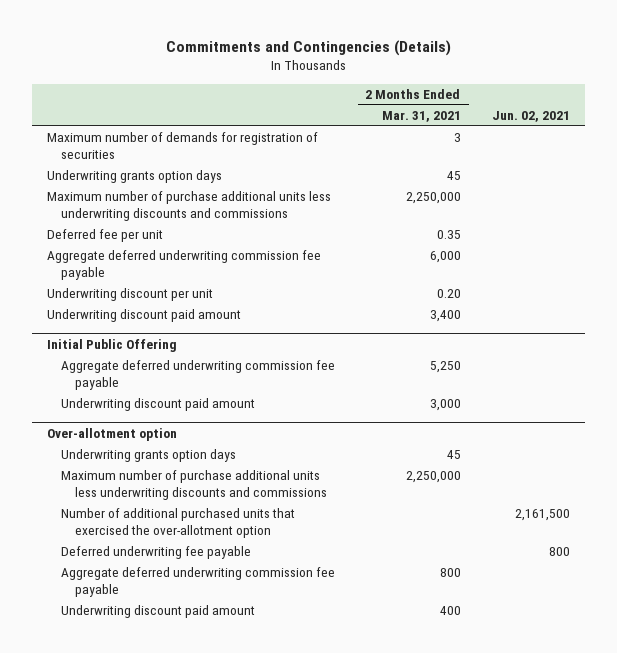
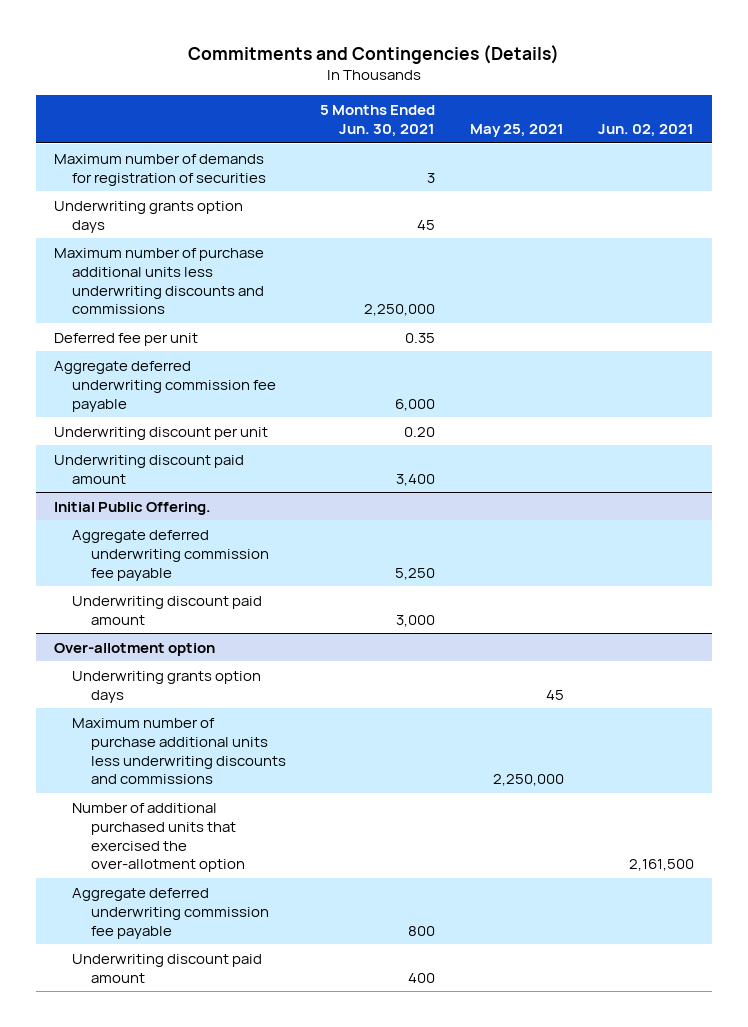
- | 2 Months Ended Mar. 31, 2021 | Jun. 02, 2021
+ | 5 Months Ended Jun. 30, 2021 | May 25, 2021 | Jun. 02, 2021
- Initial Public Offering
+ Initial Public Offering.
@ Over-allotment option
- Deferred underwriting fee payable | | 800

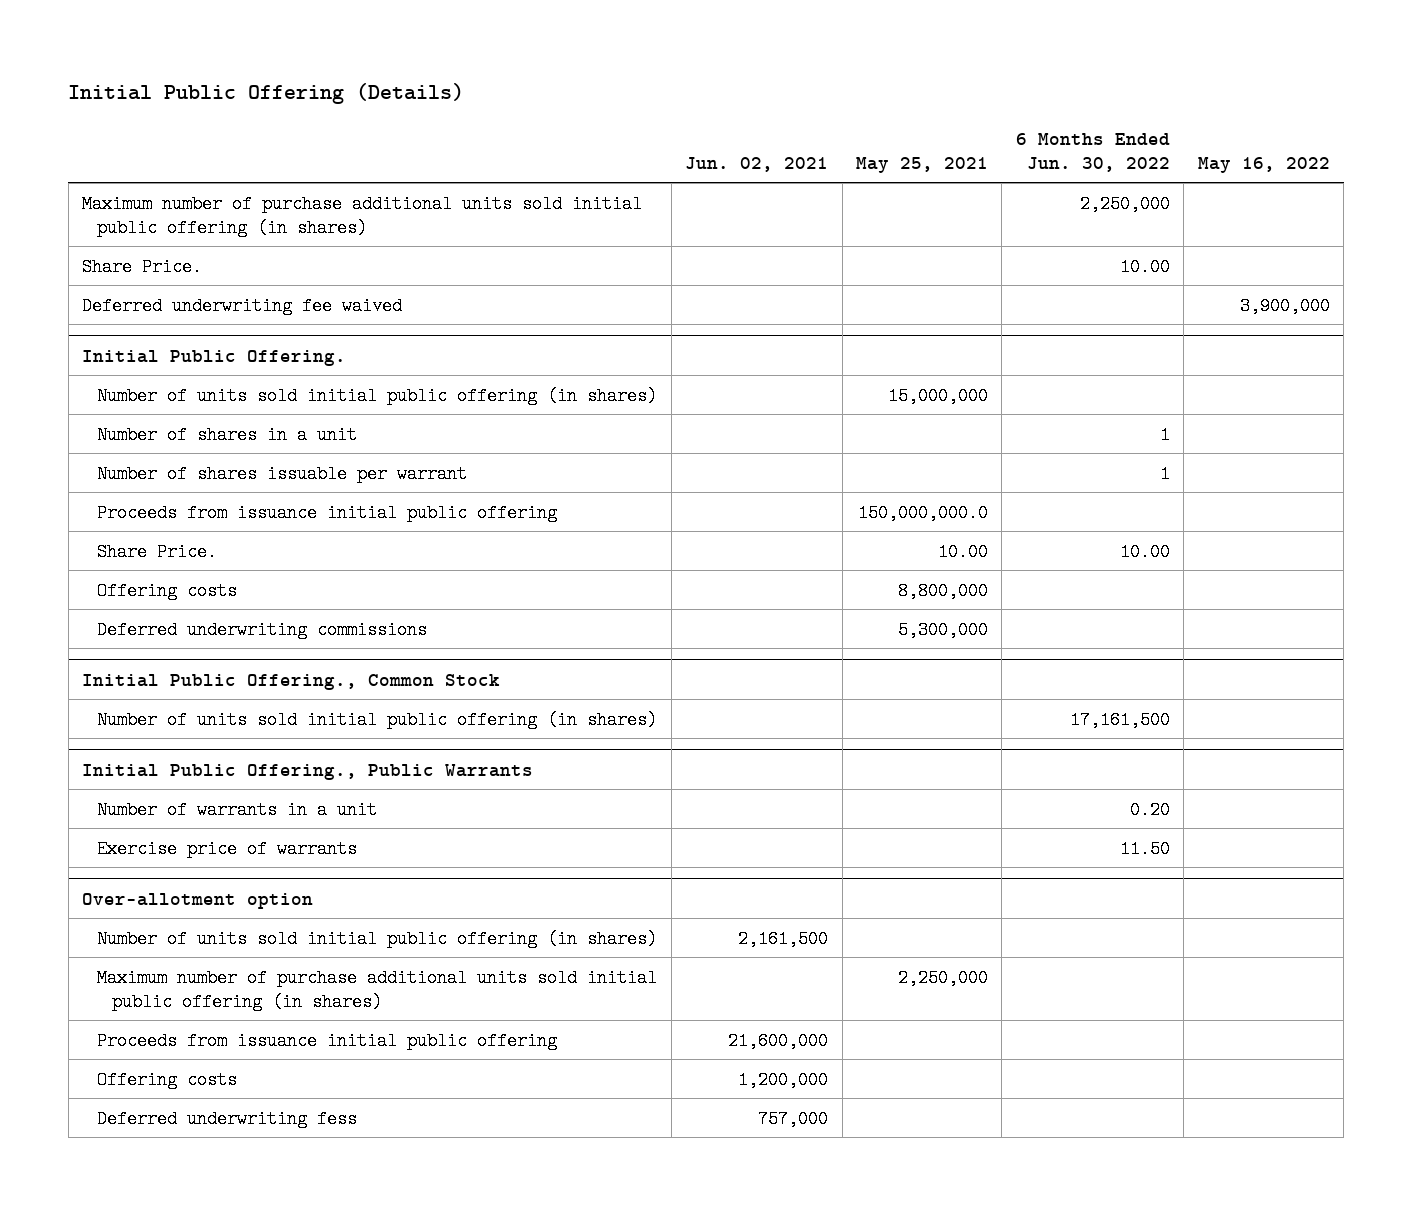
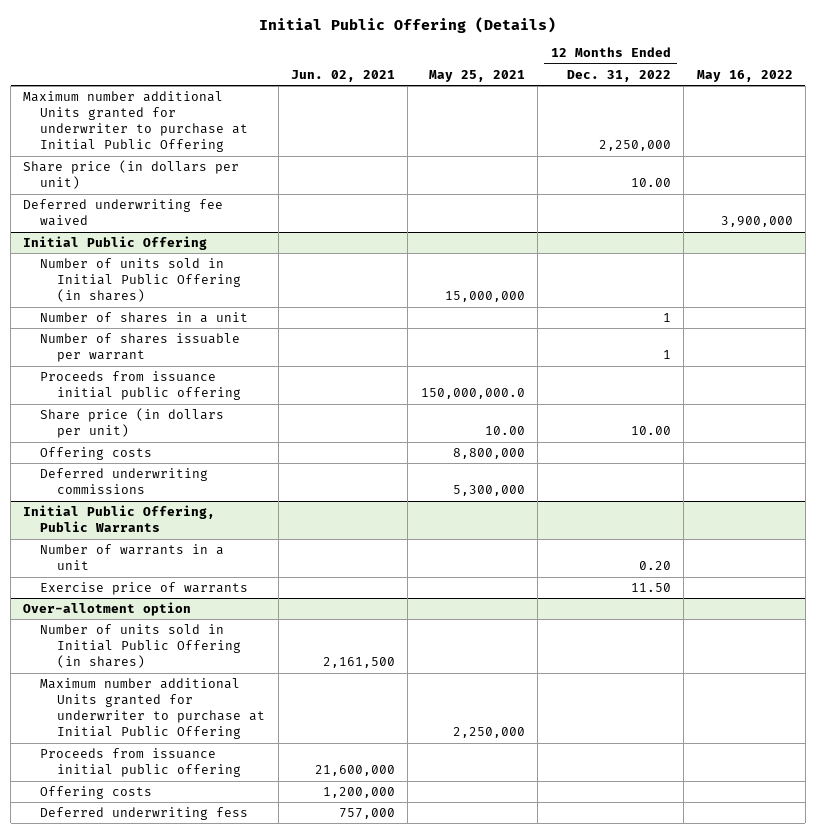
- | Jun. 02, 2021 | May 25, 2021 | 6 Months Ended Jun. 30, 2022 | May 16, 2022
+ | Jun. 02, 2021 | May 25, 2021 | 12 Months Ended Dec. 31, 2022 | May 16, 2022
- Maximum number of purchase additional units sold initial public offering (in shares) | | | 2,250,000 |
- Share Price. | | | 10.00 |
+ Maximum number additional Units granted for underwriter to purchase at Initial Public Offering | | | 2,250,000 |
+ Share price (in dollars per unit) | | | 10.00 |
- Initial Public Offering.
- Number of units sold initial public offering (in shares) | | 15,000,000 | |
+ Initial Public Offering
+ Number of units sold in Initial Public Offering (in shares) | | 15,000,000 | |
- Share Price. | | 10.00 | 10.00 |
+ Share price (in dollars per unit) | | 10.00 | 10.00 |
- Initial Public Offering., Common Stock
- Number of units sold initial public offering (in shares) | | | 17,161,500 |
- Initial Public Offering., Public Warrants
+ Initial Public Offering, Public Warrants
@ Over-allotment option
- Number of units sold initial public offering (in shares) | 2,161,500 | | |
- Maximum number of purchase additional units sold initial public offering (in shares) | | 2,250,000 | |
+ Number of units sold in Initial Public Offering (in shares) | 2,161,500 | | |
+ Maximum number additional Units granted for underwriter to purchase at Initial Public Offering | | 2,250,000 | |

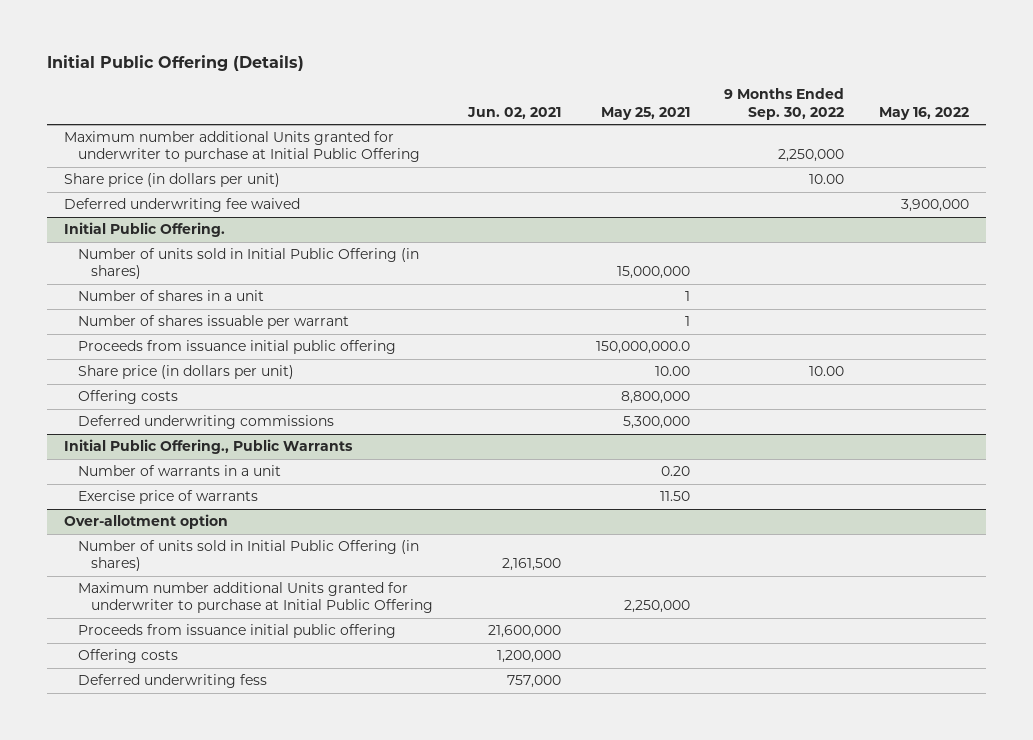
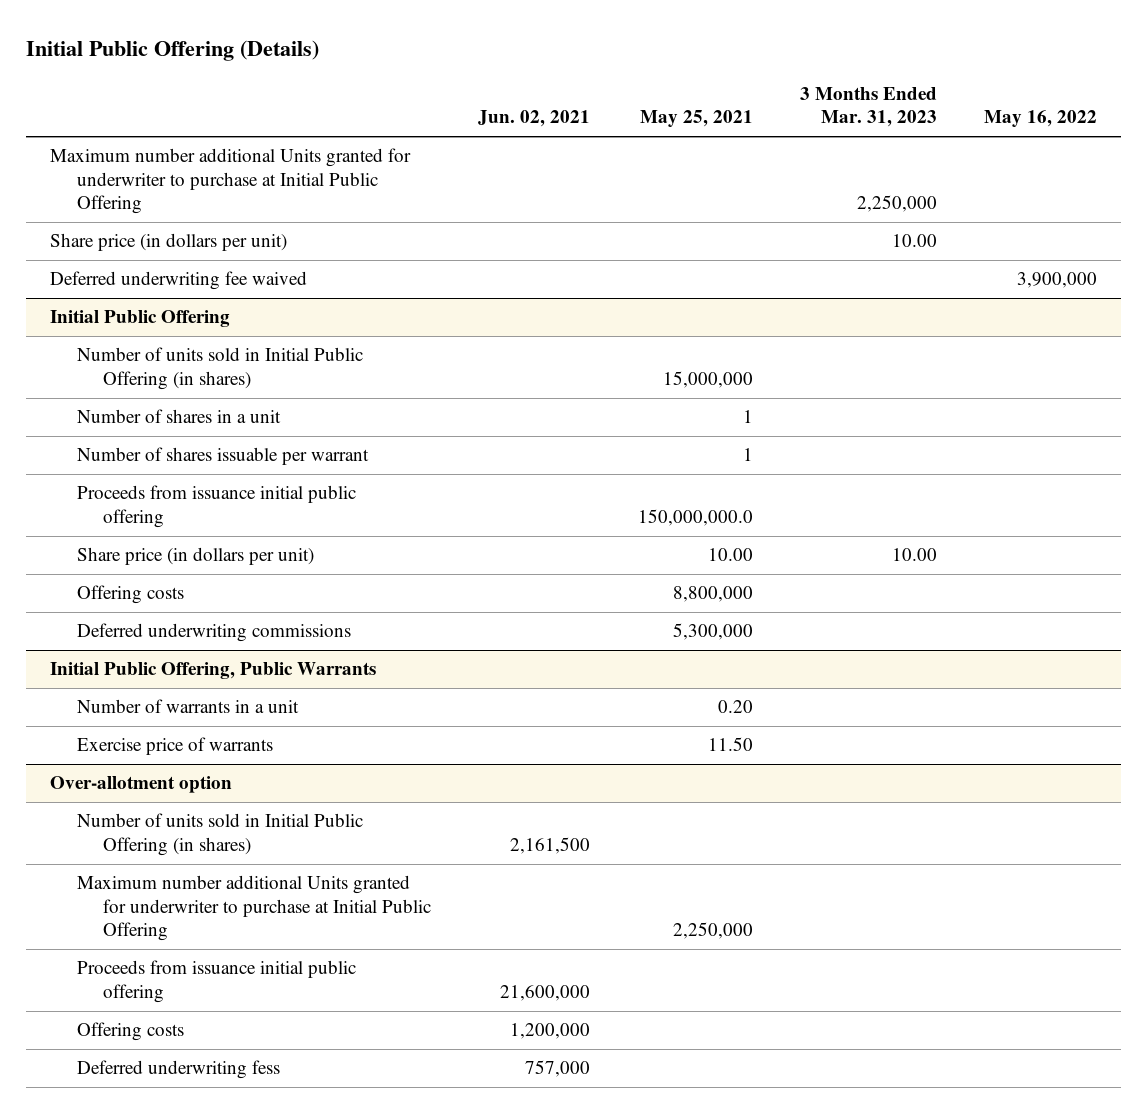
- | Jun. 02, 2021 | May 25, 2021 | 9 Months Ended Sep. 30, 2022 | May 16, 2022
+ | Jun. 02, 2021 | May 25, 2021 | 3 Months Ended Mar. 31, 2023 | May 16, 2022
- Initial Public Offering.
+ Initial Public Offering
- Initial Public Offering., Public Warrants
+ Initial Public Offering, Public Warrants

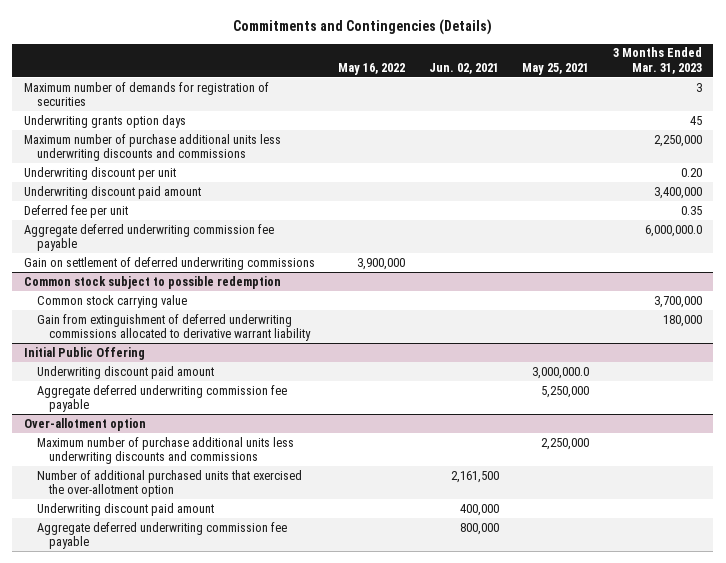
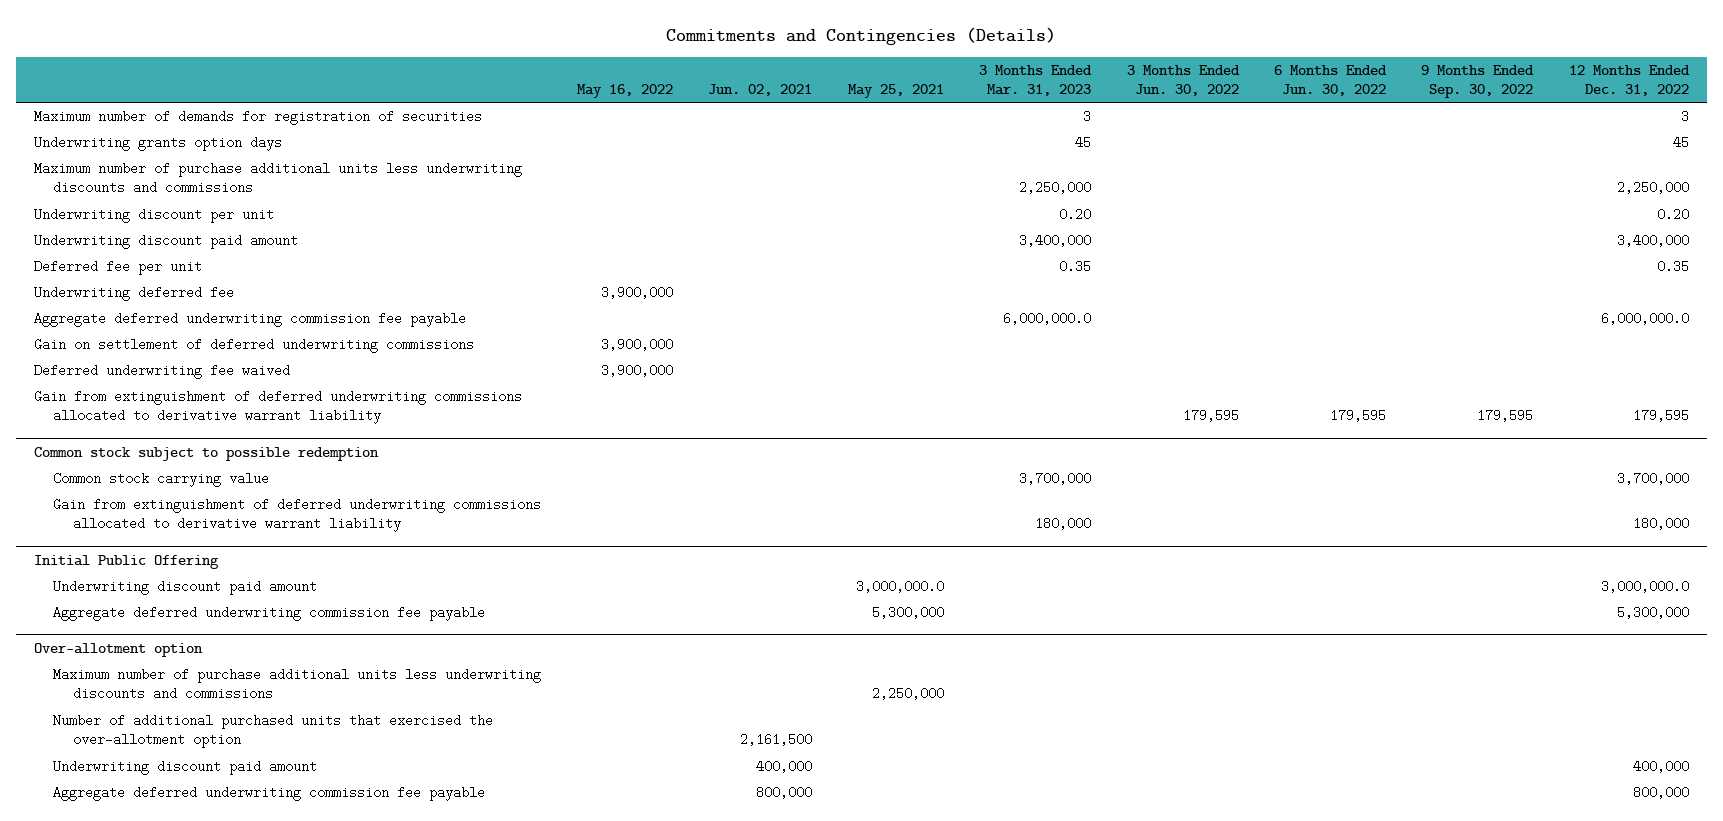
- | May 16, 2022 | Jun. 02, 2021 | May 25, 2021 | 3 Months Ended Mar. 31, 2023
+ | May 16, 2022 | Jun. 02, 2021 | May 25, 2021 | 3 Months Ended Mar. 31, 2023 | 3 Months Ended Jun. 30, 2022 | 6 Months Ended Jun. 30, 2022 | 9 Months Ended Sep. 30, 2022 | 12 Months Ended Dec. 31, 2022
+ Underwriting deferred fee | 3,900,000 | | | | | | |
+ Deferred underwriting fee waived | 3,900,000 | | | | | | |
+ Gain from extinguishment of deferred underwriting commissions allocated to derivative warrant liability | | | | | 179,595 | 179,595 | 179,595 | 179,595
@ Initial Public Offering
- Aggregate deferred underwriting commission fee payable | | | 5,250,000 |
+ Aggregate deferred underwriting commission fee payable | | | 5,300,000 | | | | | 5,300,000

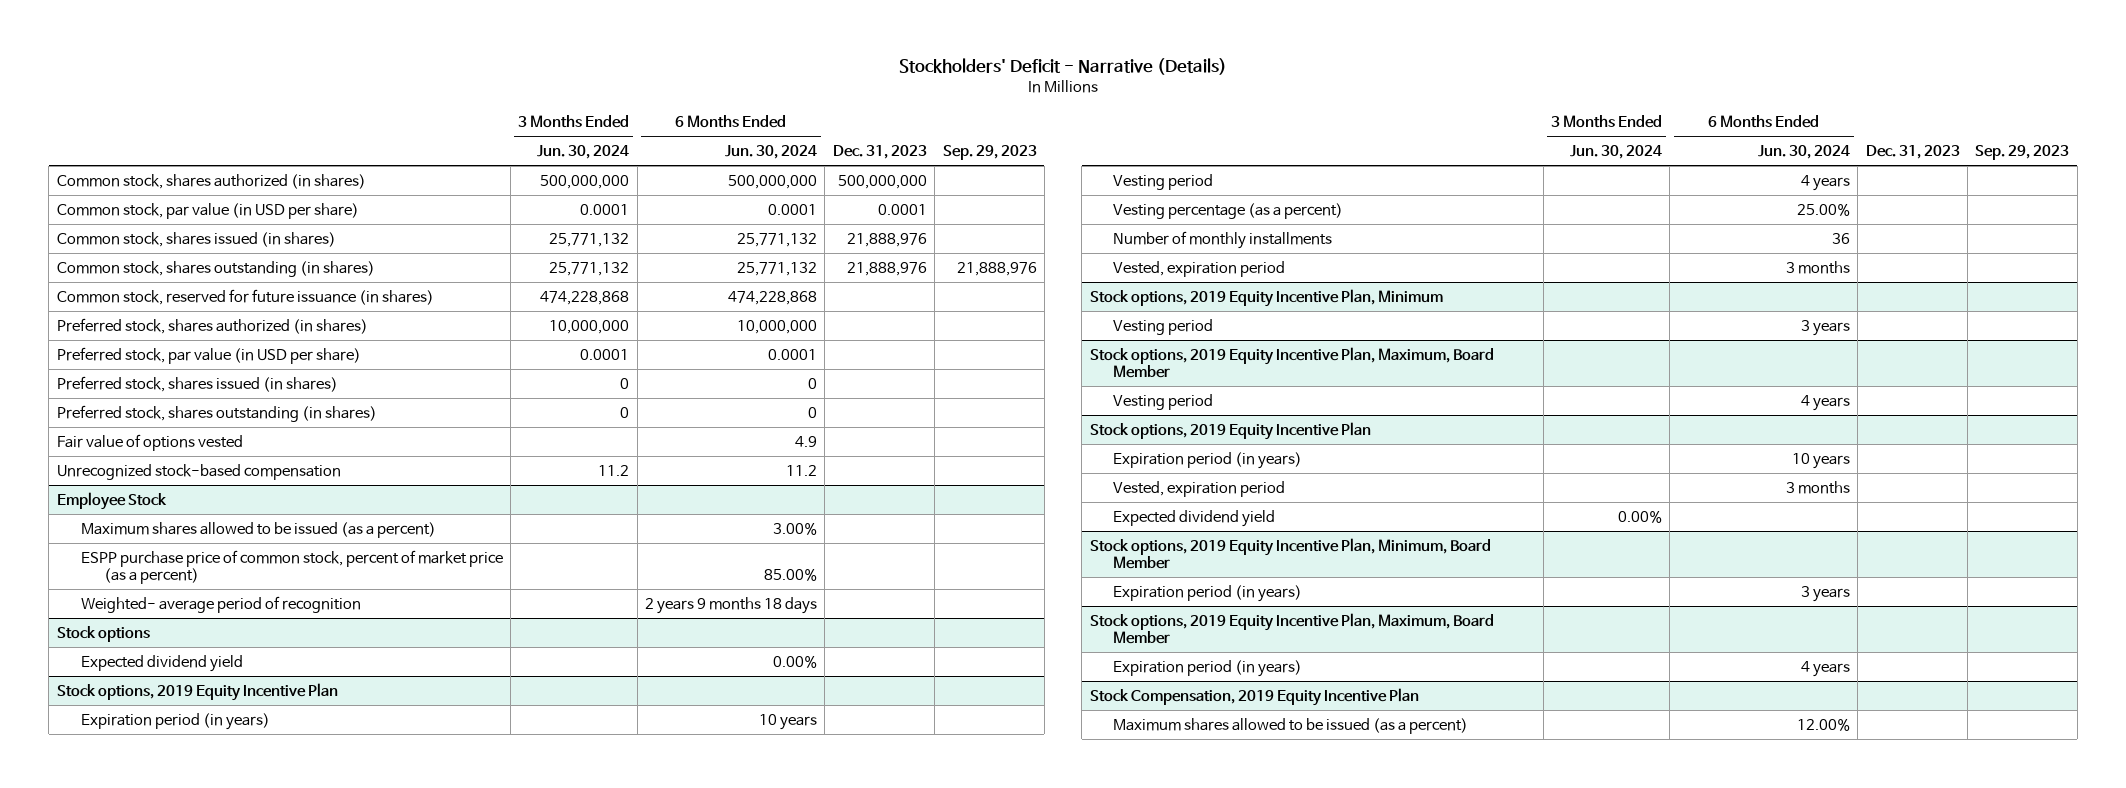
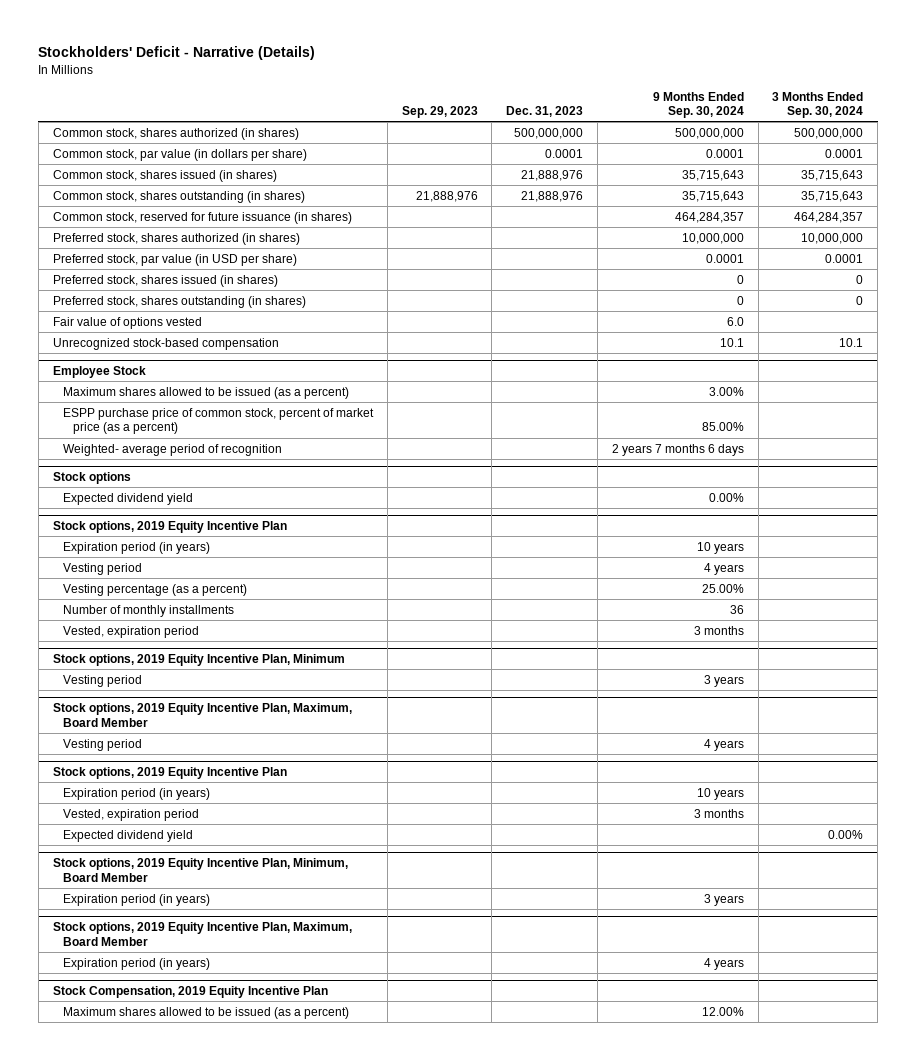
- | 3 Months Ended Jun. 30, 2024 | 6 Months Ended Jun. 30, 2024 | Dec. 31, 2023 | Sep. 29, 2023
+ | Sep. 29, 2023 | Dec. 31, 2023 | 9 Months Ended Sep. 30, 2024 | 3 Months Ended Sep. 30, 2024
- Common stock, par value (in USD per share) | 0.0001 | 0.0001 | 0.0001 |
+ Common stock, par value (in dollars per share) | | 0.0001 | 0.0001 | 0.0001

